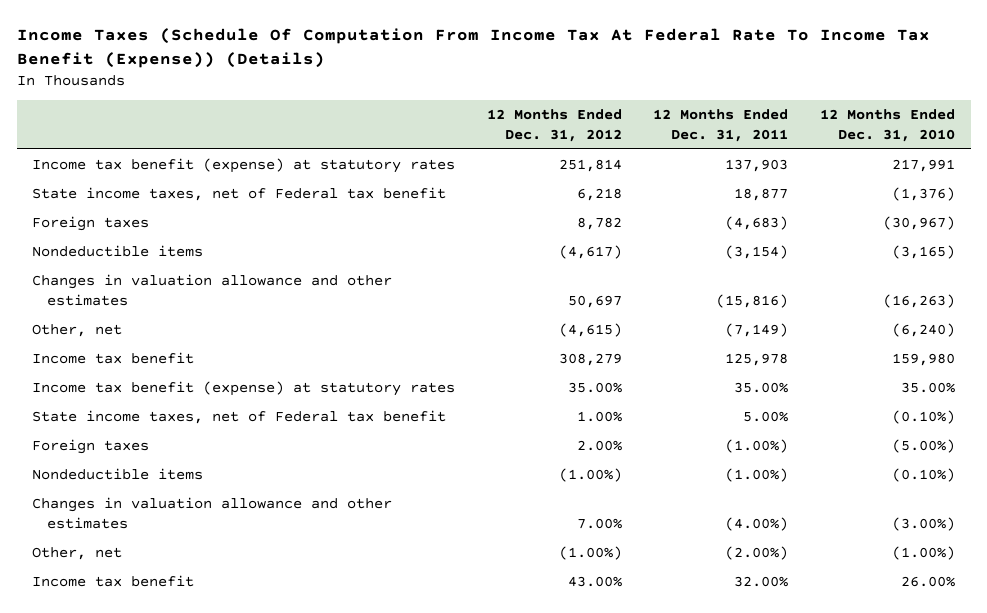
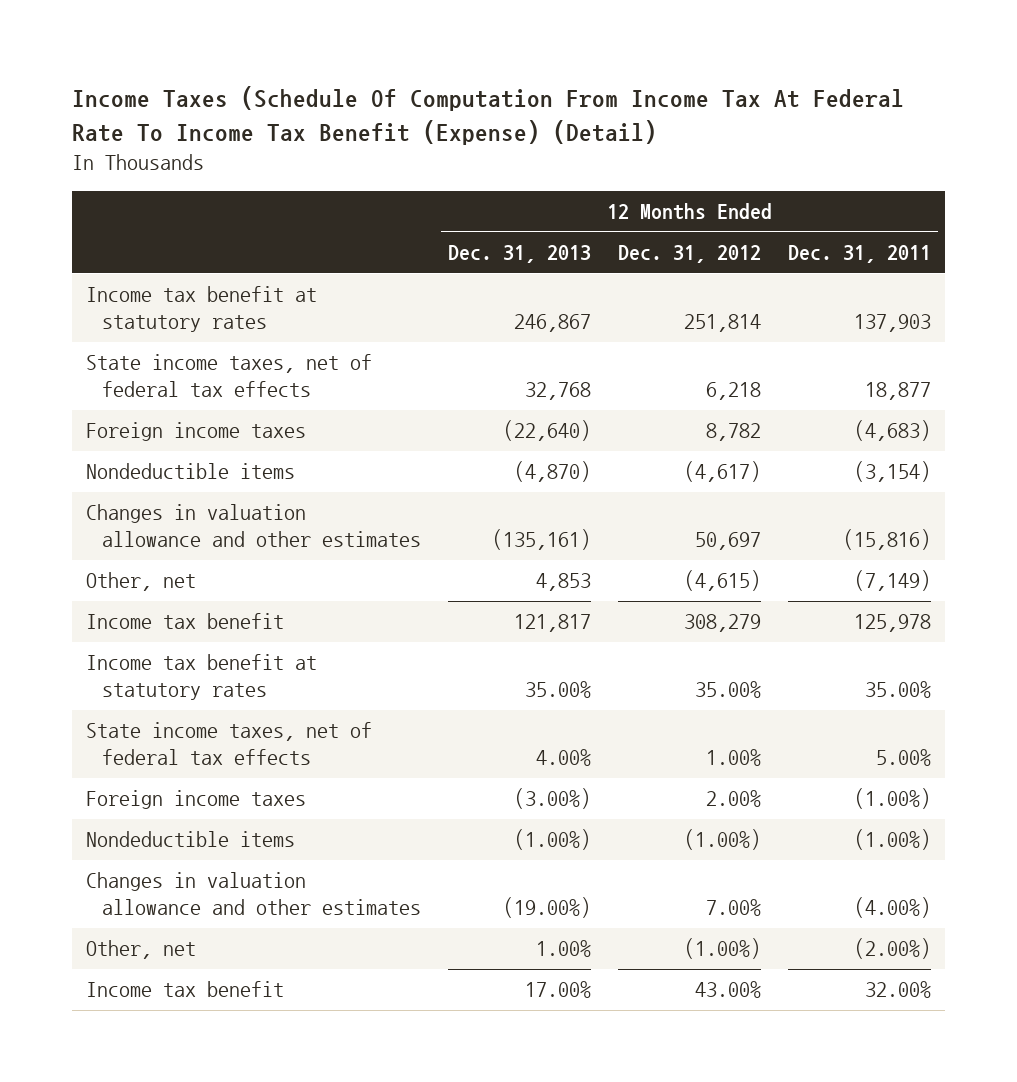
- Income Taxes (Schedule Of Computation From Income Tax At Federal Rate To Income Tax Benefit (Expense)) (Details)
+ Income Taxes (Schedule Of Computation From Income Tax At Federal Rate To Income Tax Benefit (Expense) (Detail)
- | 12 Months Ended Dec. 31, 2012 | 12 Months Ended Dec. 31, 2011 | 12 Months Ended Dec. 31, 2010
+ | 12 Months Ended Dec. 31, 2013 | 12 Months Ended Dec. 31, 2012 | 12 Months Ended Dec. 31, 2011
- Income tax benefit (expense) at statutory rates | 251,814 | 137,903 | 217,991
- State income taxes, net of Federal tax benefit | 6,218 | 18,877 | (1,376)
- Foreign taxes | 8,782 | (4,683) | (30,967)
+ Income tax benefit at statutory rates | 246,867 | 251,814 | 137,903
+ State income taxes, net of federal tax effects | 32,768 | 6,218 | 18,877
+ Foreign income taxes | (22,640) | 8,782 | (4,683)
- Income tax benefit (expense) at statutory rates | 35.00% | 35.00% | 35.00%
- State income taxes, net of Federal tax benefit | 1.00% | 5.00% | (0.10%)
- Foreign taxes | 2.00% | (1.00%) | (5.00%)
+ Income tax benefit at statutory rates | 35.00% | 35.00% | 35.00%
+ State income taxes, net of federal tax effects | 4.00% | 1.00% | 5.00%
+ Foreign income taxes | (3.00%) | 2.00% | (1.00%)

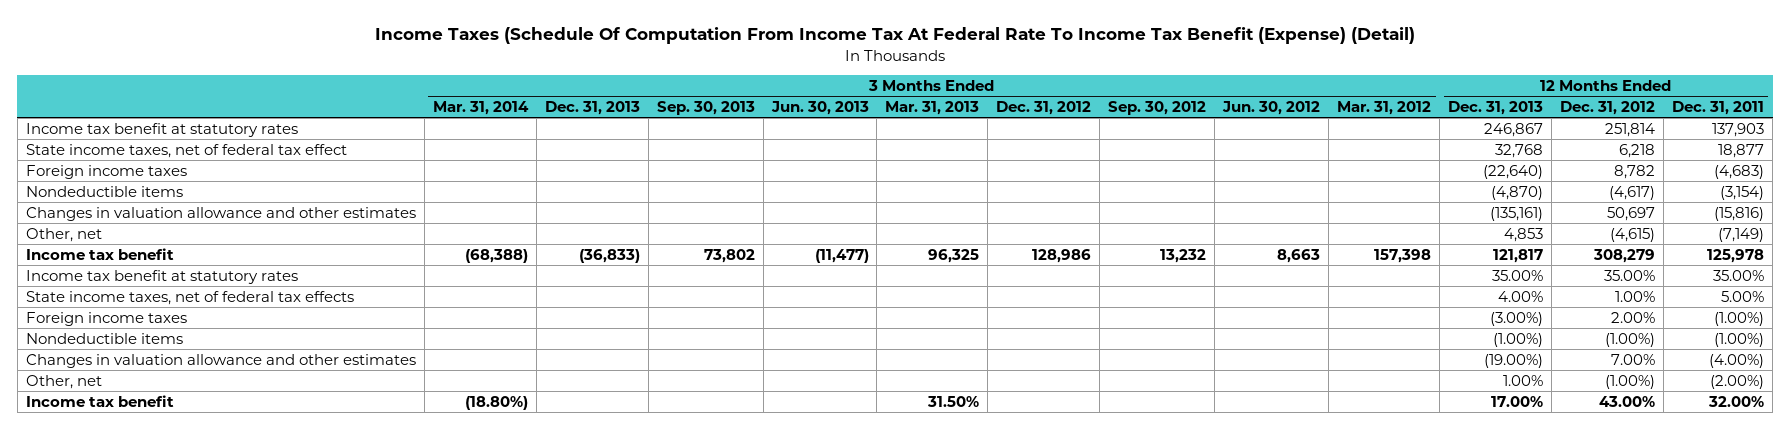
- | 12 Months Ended Dec. 31, 2013 | 12 Months Ended Dec. 31, 2012 | 12 Months Ended Dec. 31, 2011
+ | 3 Months Ended Mar. 31, 2014 | 3 Months Ended Dec. 31, 2013 | 3 Months Ended Sep. 30, 2013 | 3 Months Ended Jun. 30, 2013 | 3 Months Ended Mar. 31, 2013 | 3 Months Ended Dec. 31, 2012 | 3 Months Ended Sep. 30, 2012 | 3 Months Ended Jun. 30, 2012 | 3 Months Ended Mar. 31, 2012 | 12 Months Ended Dec. 31, 2013 | 12 Months Ended Dec. 31, 2012 | 12 Months Ended Dec. 31, 2011
- State income taxes, net of federal tax effects | 32,768 | 6,218 | 18,877
+ State income taxes, net of federal tax effect | | | | | | | | | | 32,768 | 6,218 | 18,877

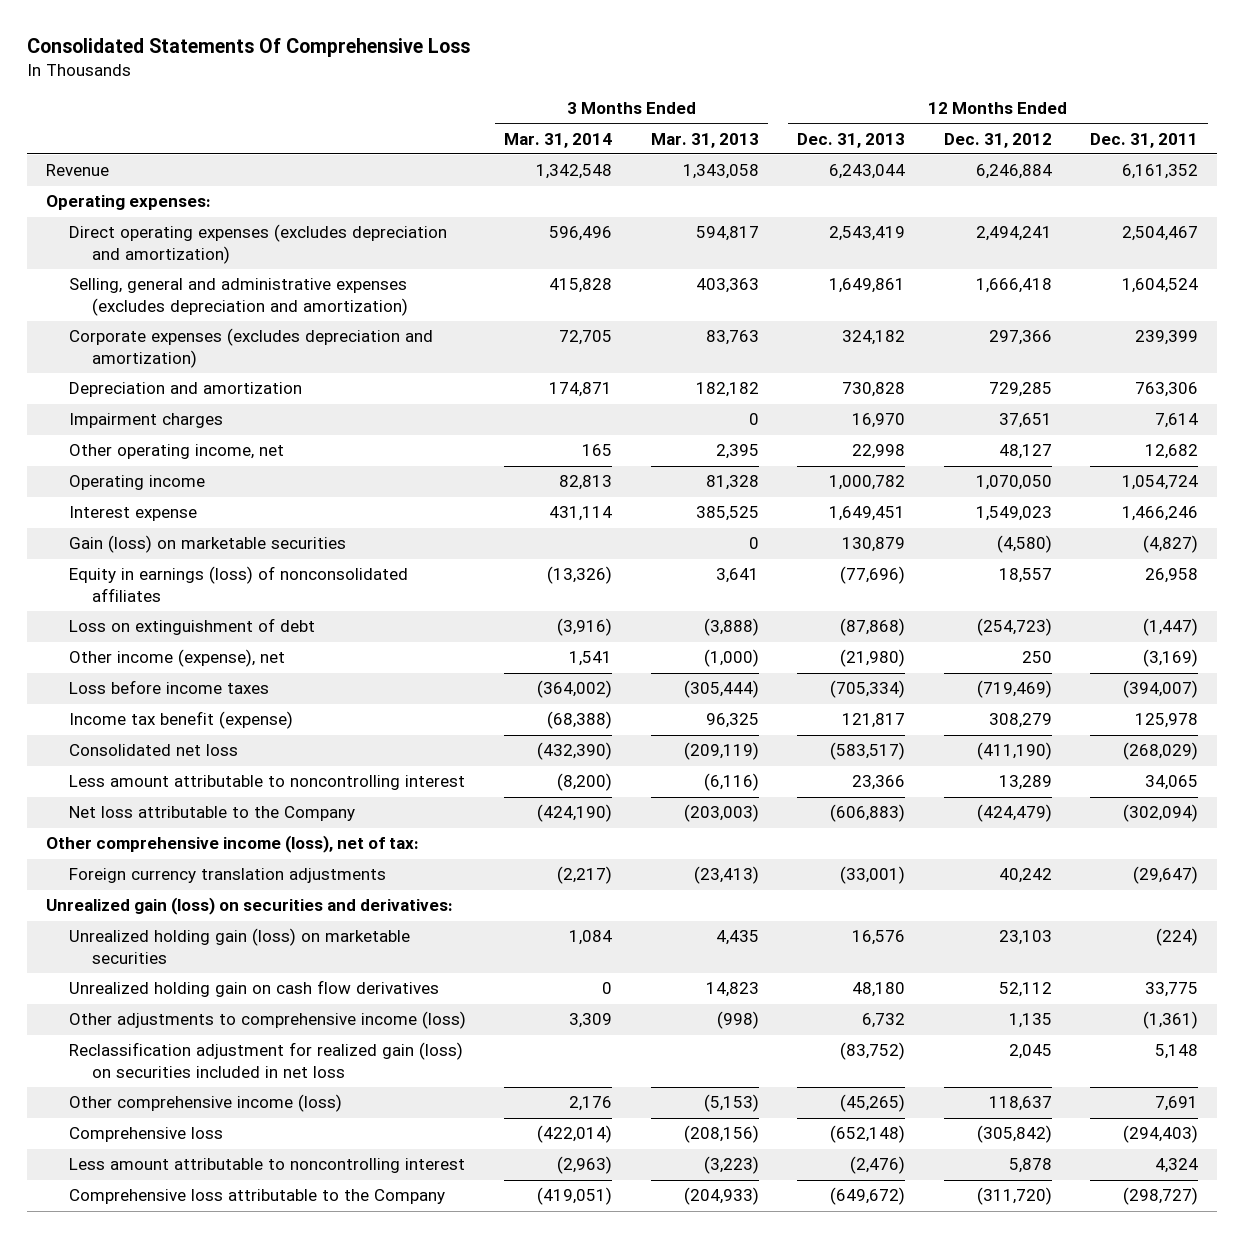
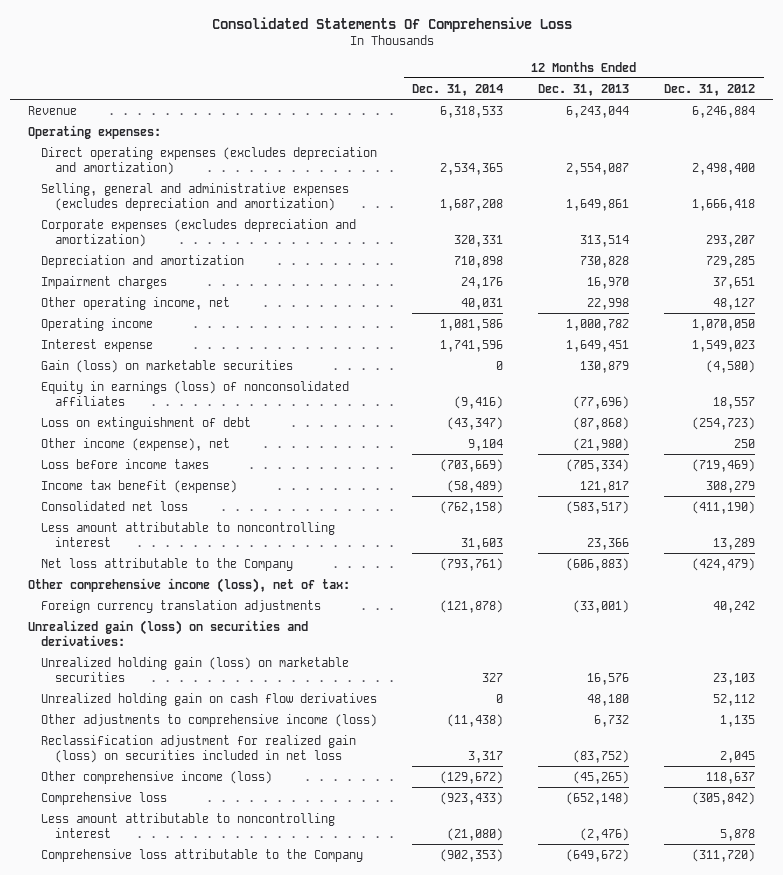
- | 3 Months Ended Mar. 31, 2014 | 3 Months Ended Mar. 31, 2013 | 12 Months Ended Dec. 31, 2013 | 12 Months Ended Dec. 31, 2012 | 12 Months Ended Dec. 31, 2011
+ | 12 Months Ended Dec. 31, 2014 | 12 Months Ended Dec. 31, 2013 | 12 Months Ended Dec. 31, 2012
- Direct operating expenses (excludes depreciation and amortization) | 596,496 | 594,817 | 2,543,419 | 2,494,241 | 2,504,467
+ Direct operating expenses (excludes depreciation and amortization) | 2,534,365 | 2,554,087 | 2,498,400
- Corporate expenses (excludes depreciation and amortization) | 72,705 | 83,763 | 324,182 | 297,366 | 239,399
+ Corporate expenses (excludes depreciation and amortization) | 320,331 | 313,514 | 293,207

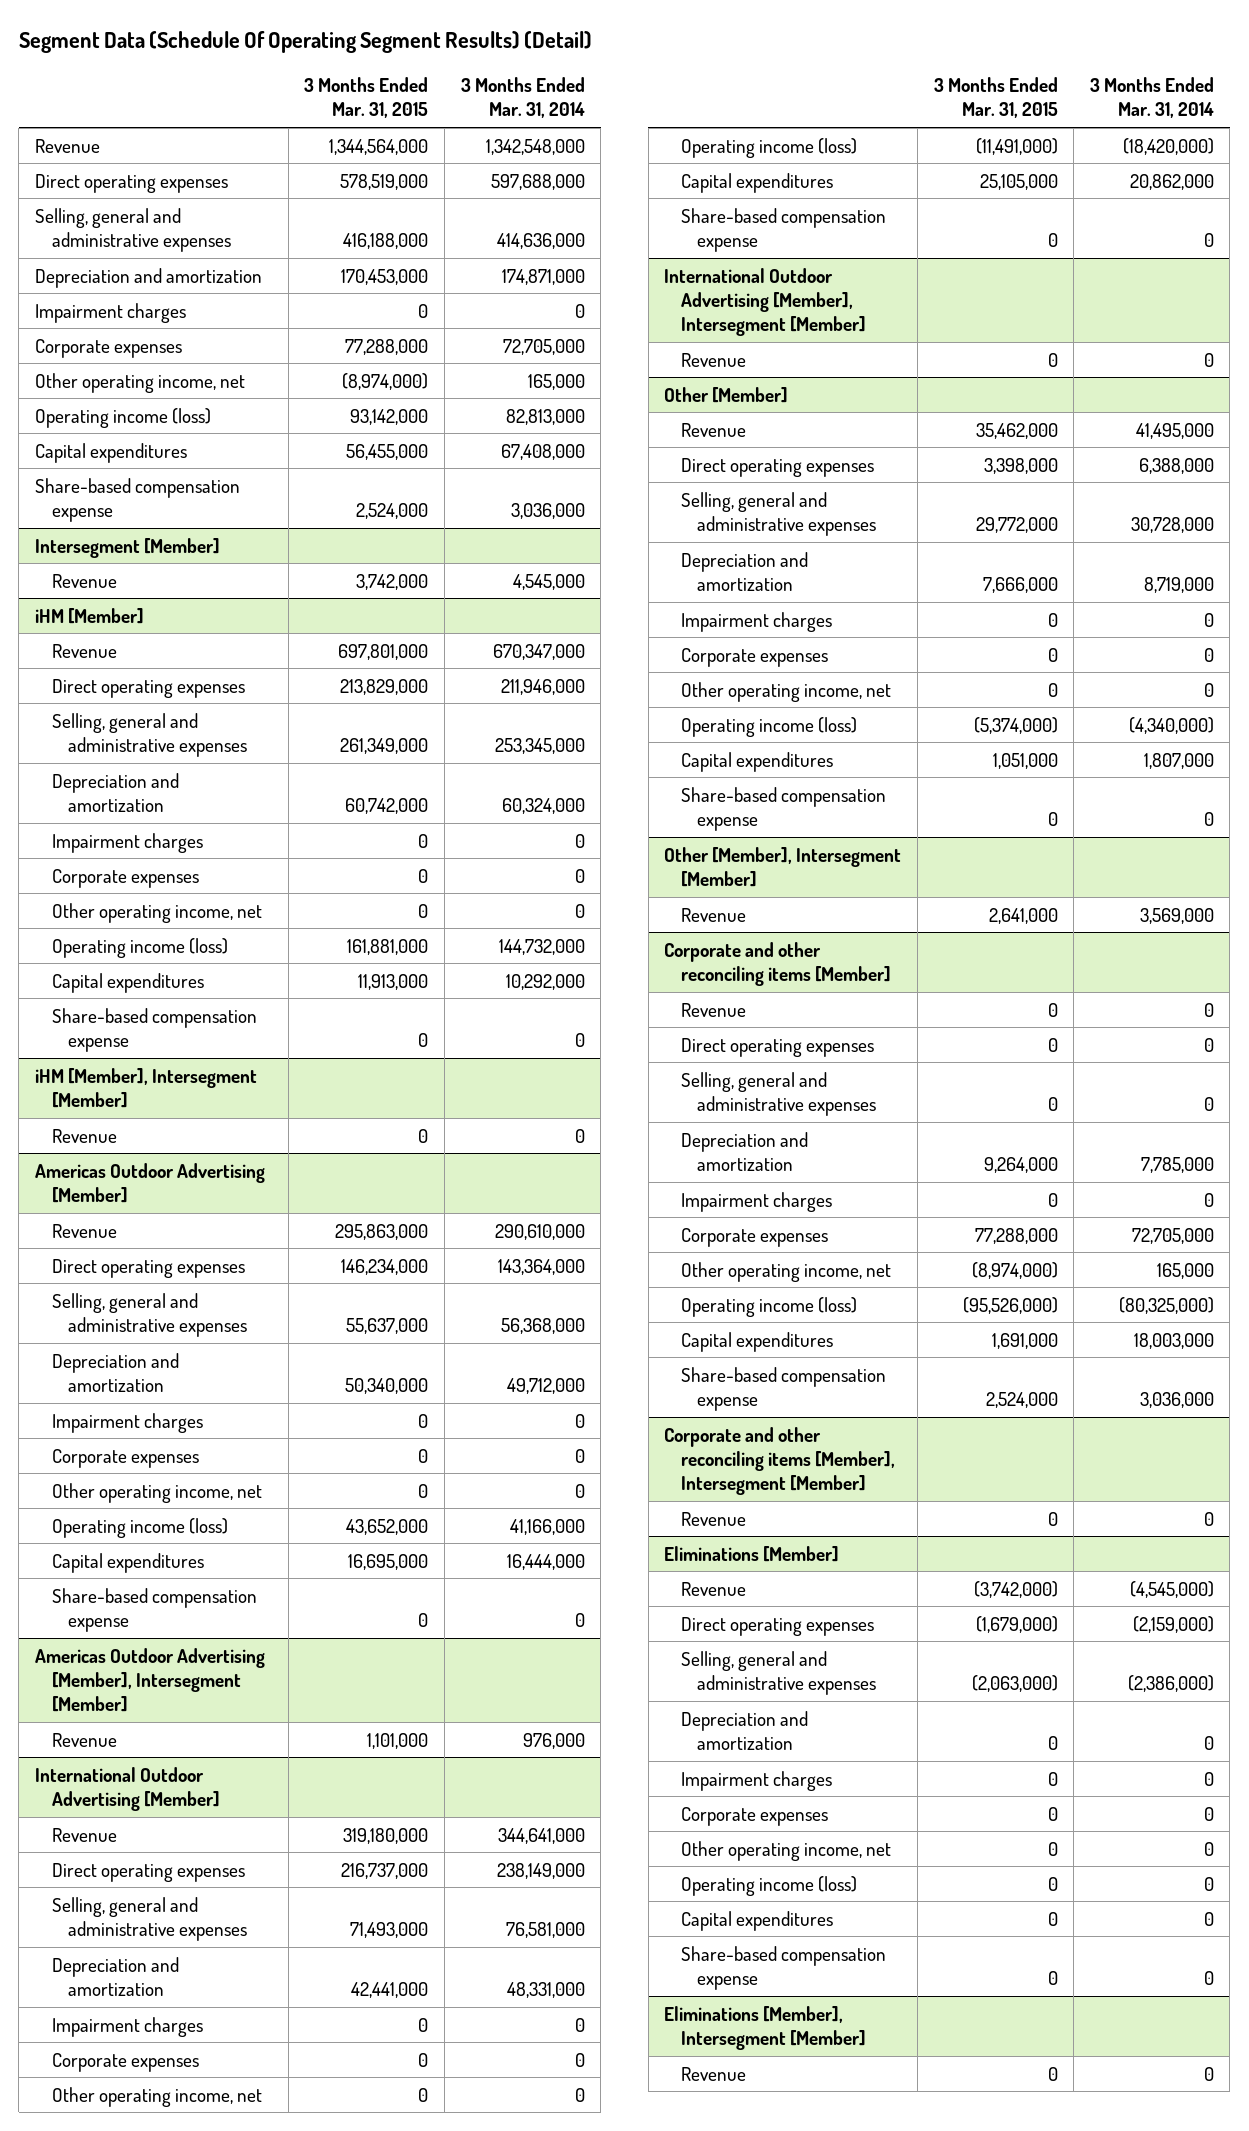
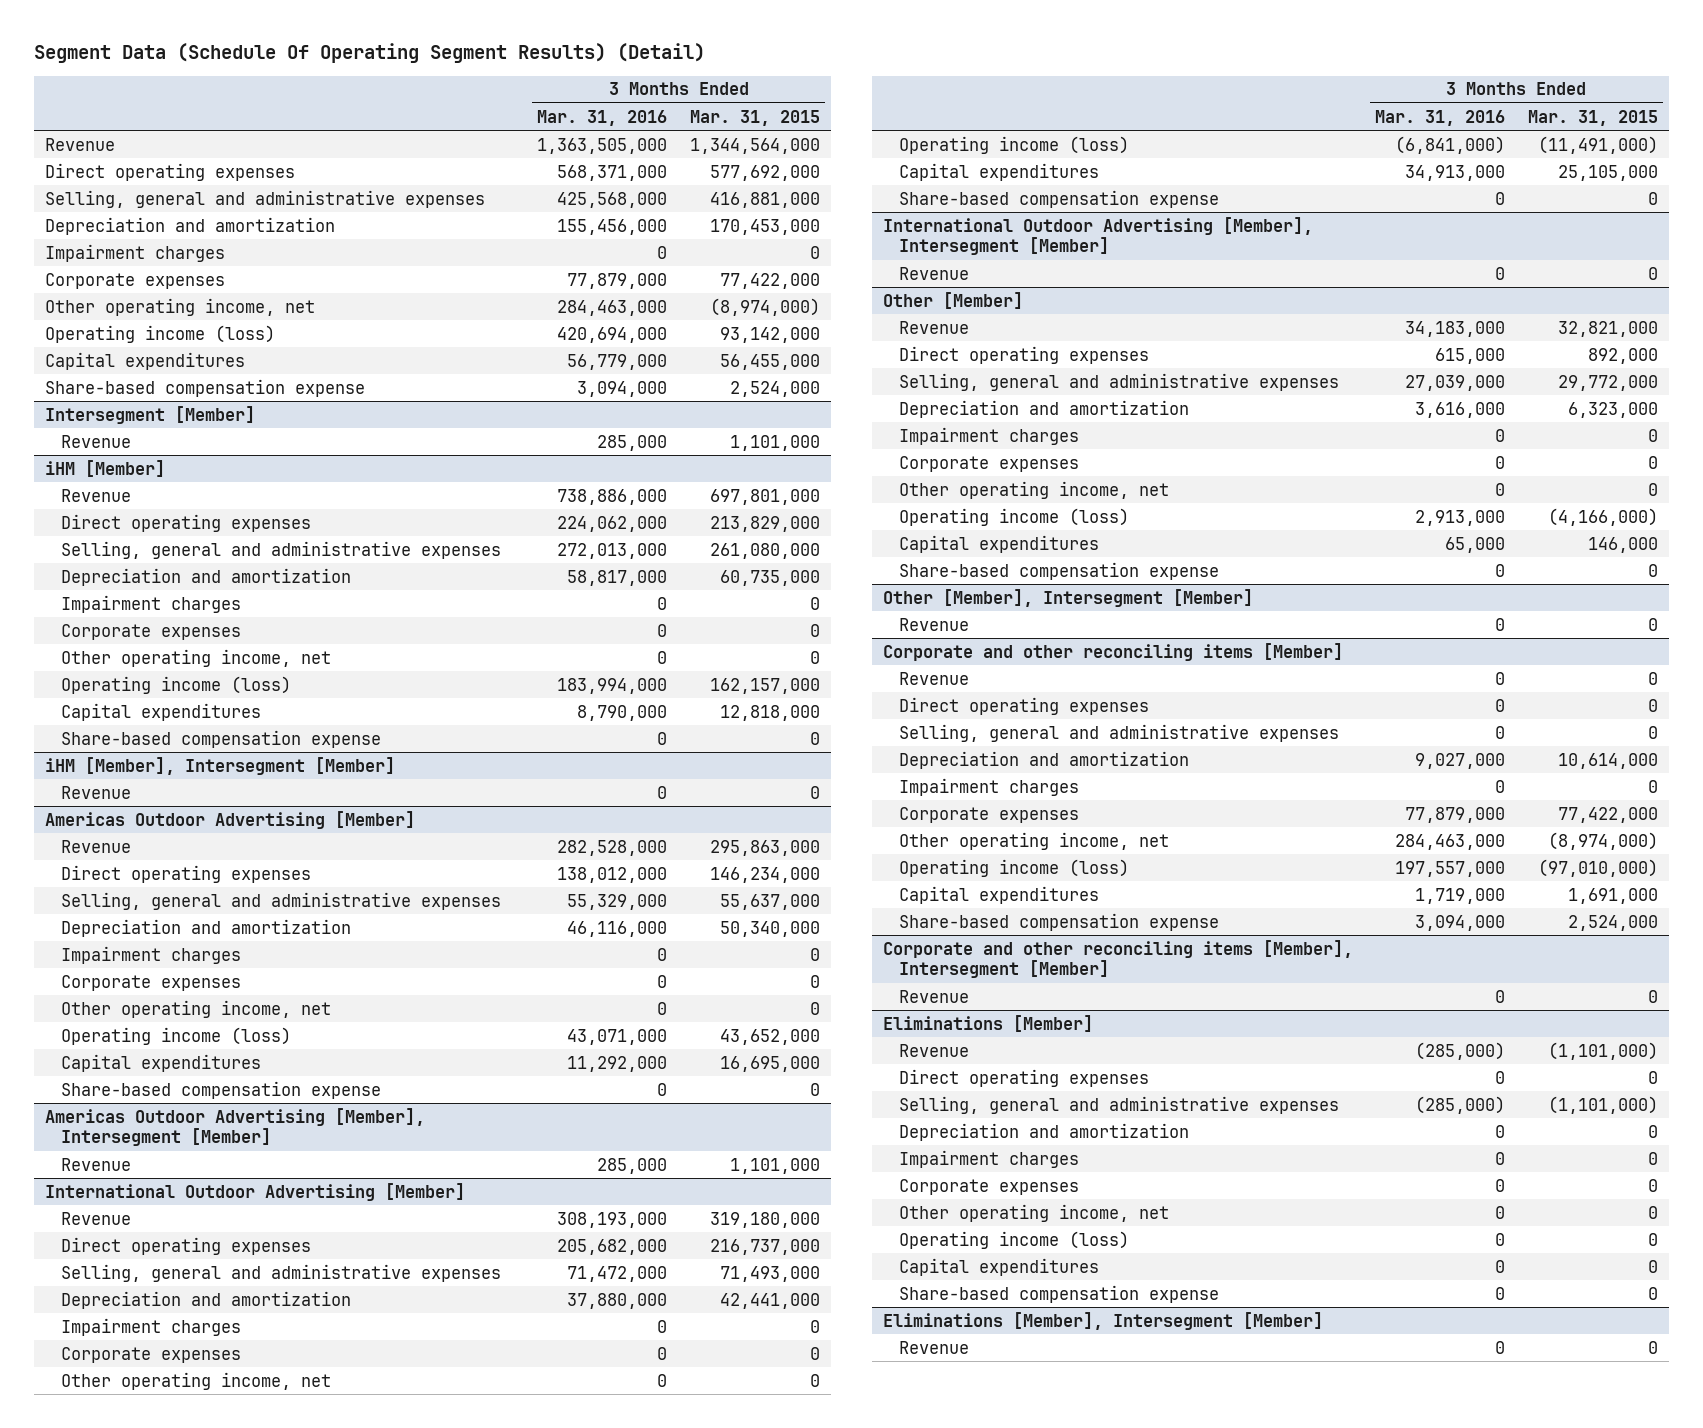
- | 3 Months Ended Mar. 31, 2015 | 3 Months Ended Mar. 31, 2014
+ | 3 Months Ended Mar. 31, 2016 | 3 Months Ended Mar. 31, 2015
- Direct operating expenses | 578,519,000 | 597,688,000
- Selling, general and administrative expenses | 416,188,000 | 414,636,000
+ Direct operating expenses | 568,371,000 | 577,692,000
+ Selling, general and administrative expenses | 425,568,000 | 416,881,000
- Corporate expenses | 77,288,000 | 72,705,000
+ Corporate expenses | 77,879,000 | 77,422,000
@ Intersegment [Member]
- Revenue | 3,742,000 | 4,545,000
+ Revenue | 285,000 | 1,101,000
@ iHM [Member]
- Selling, general and administrative expenses | 261,349,000 | 253,345,000
- Depreciation and amortization | 60,742,000 | 60,324,000
+ Selling, general and administrative expenses | 272,013,000 | 261,080,000
+ Depreciation and amortization | 58,817,000 | 60,735,000
- Operating income (loss) | 161,881,000 | 144,732,000
- Capital expenditures | 11,913,000 | 10,292,000
+ Operating income (loss) | 183,994,000 | 162,157,000
+ Capital expenditures | 8,790,000 | 12,818,000
@ Other [Member]
- Revenue | 35,462,000 | 41,495,000
- Direct operating expenses | 3,398,000 | 6,388,000
+ Revenue | 34,183,000 | 32,821,000
+ Direct operating expenses | 615,000 | 892,000
- Depreciation and amortization | 7,666,000 | 8,719,000
+ Depreciation and amortization | 3,616,000 | 6,323,000
- Operating income (loss) | (5,374,000) | (4,340,000)
- Capital expenditures | 1,051,000 | 1,807,000
+ Operating income (loss) | 2,913,000 | (4,166,000)
+ Capital expenditures | 65,000 | 146,000
@ Other [Member], Intersegment [Member]
- Revenue | 2,641,000 | 3,569,000
+ Revenue | 0 | 0
@ Corporate and other reconciling items [Member]
- Depreciation and amortization | 9,264,000 | 7,785,000
+ Depreciation and amortization | 9,027,000 | 10,614,000
- Corporate expenses | 77,288,000 | 72,705,000
+ Corporate expenses | 77,879,000 | 77,422,000
- Operating income (loss) | (95,526,000) | (80,325,000)
+ Operating income (loss) | 197,557,000 | (97,010,000)
@ Eliminations [Member]
- Revenue | (3,742,000) | (4,545,000)
- Direct operating expenses | (1,679,000) | (2,159,000)
- Selling, general and administrative expenses | (2,063,000) | (2,386,000)
+ Revenue | (285,000) | (1,101,000)
+ Direct operating expenses | 0 | 0
+ Selling, general and administrative expenses | (285,000) | (1,101,000)

